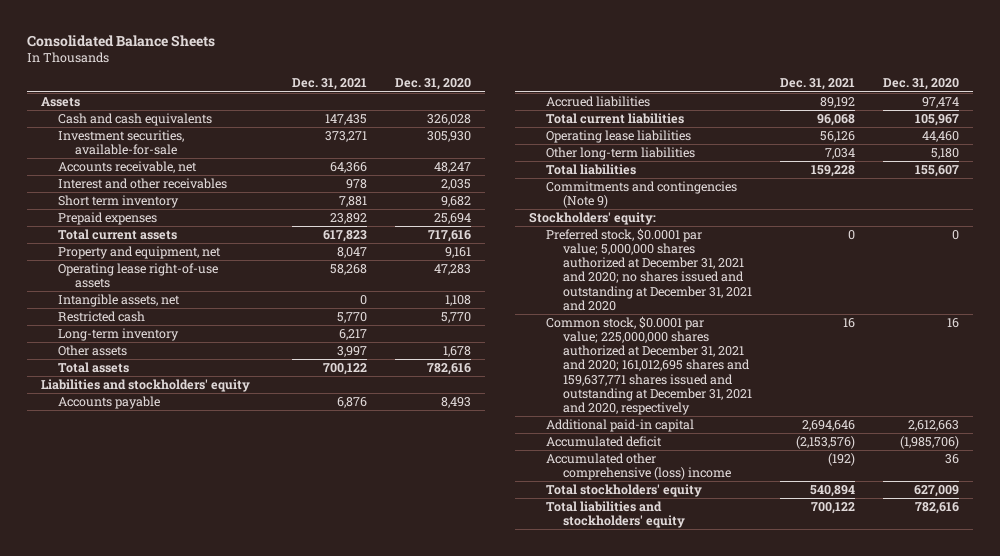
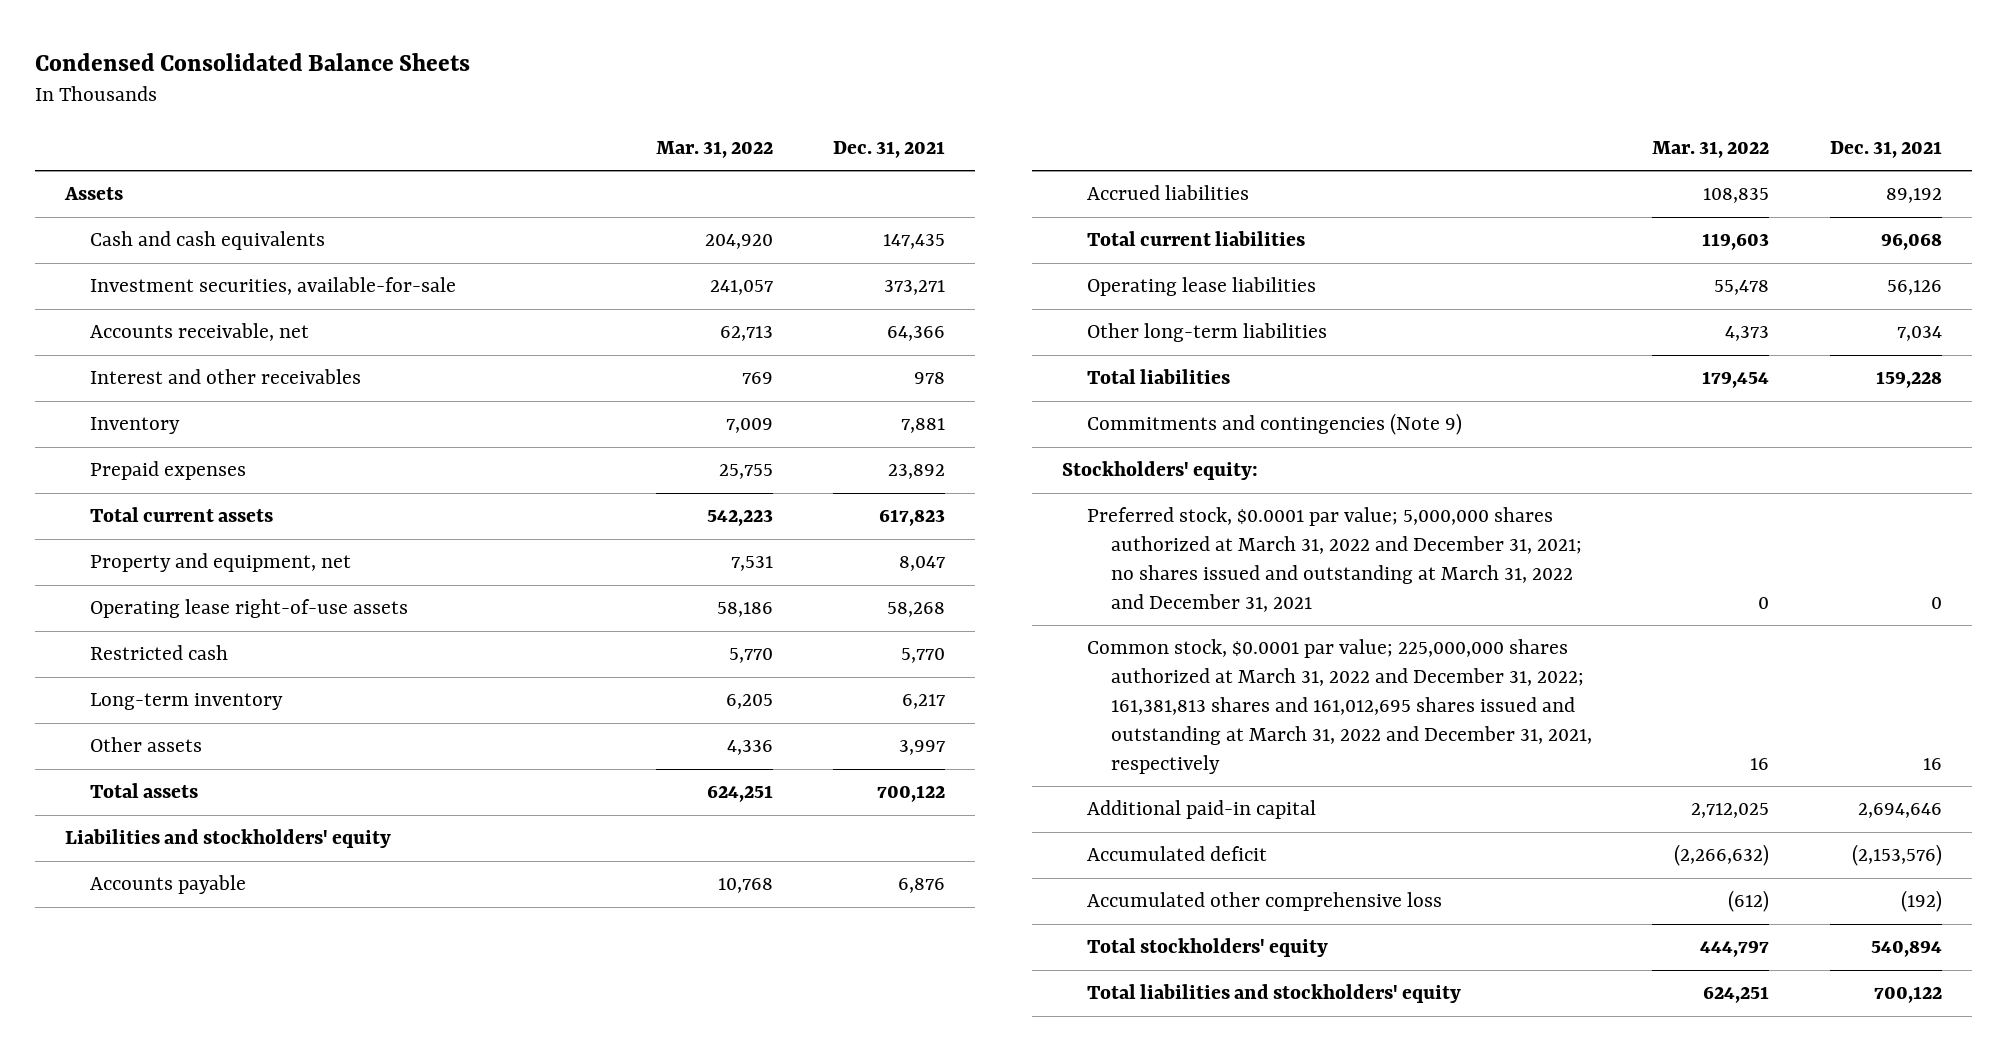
- Consolidated Balance Sheets
+ Condensed Consolidated Balance Sheets
- | Dec. 31, 2021 | Dec. 31, 2020
+ | Mar. 31, 2022 | Dec. 31, 2021
- Short term inventory | 7,881 | 9,682
+ Inventory | 7,009 | 7,881
- Intangible assets, net | 0 | 1,108
- Preferred stock, $0.0001 par value; 5,000,000 shares authorized at December 31, 2021 and 2020; no shares issued and outstanding at December 31, 2021 and 2020 | 0 | 0
- Common stock, $0.0001 par value; 225,000,000 shares authorized at December 31, 2021 and 2020; 161,012,695 shares and 159,637,771 shares issued and outstanding at December 31, 2021 and 2020, respectively | 16 | 16
+ Preferred stock, $0.0001 par value; 5,000,000 shares authorized at March 31, 2022 and December 31, 2021; no shares issued and outstanding at March 31, 2022 and December 31, 2021 | 0 | 0
+ Common stock, $0.0001 par value; 225,000,000 shares authorized at March 31, 2022 and December 31, 2022; 161,381,813 shares and 161,012,695 shares issued and outstanding at March 31, 2022 and December 31, 2021, respectively | 16 | 16
- Accumulated other comprehensive (loss) income | (192) | 36
+ Accumulated other comprehensive loss | (612) | (192)

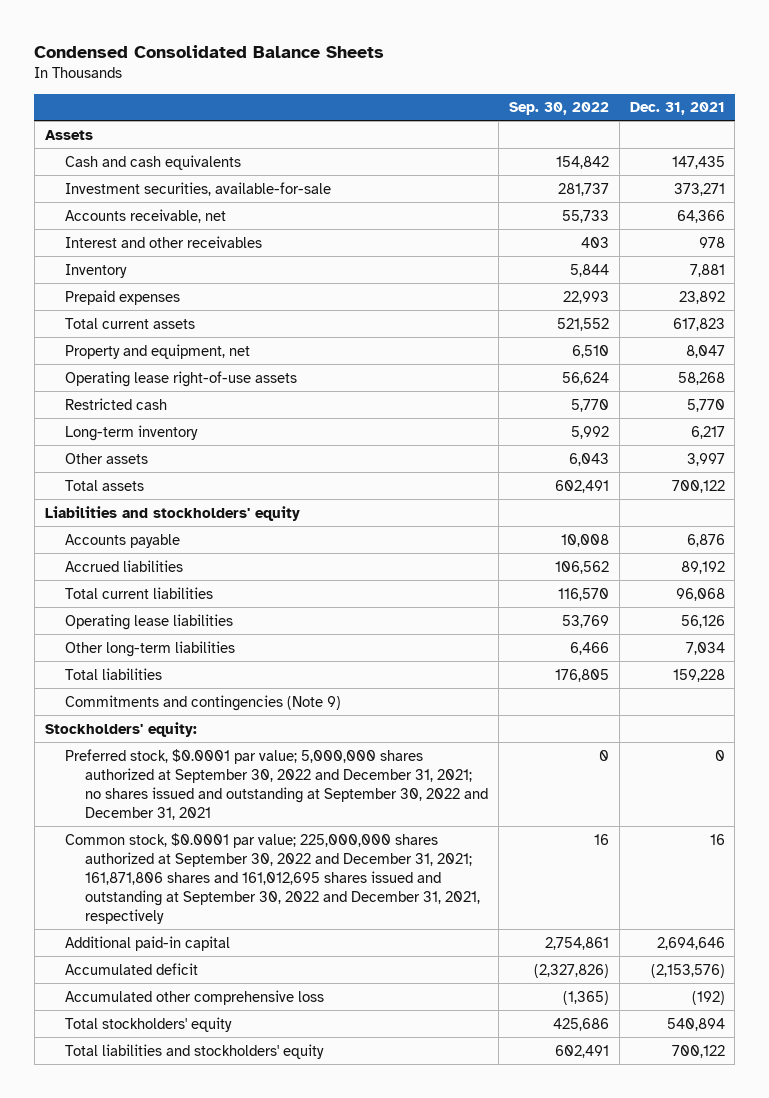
- | Mar. 31, 2022 | Dec. 31, 2021
+ | Sep. 30, 2022 | Dec. 31, 2021
- Preferred stock, $0.0001 par value; 5,000,000 shares authorized at March 31, 2022 and December 31, 2021; no shares issued and outstanding at March 31, 2022 and December 31, 2021 | 0 | 0
- Common stock, $0.0001 par value; 225,000,000 shares authorized at March 31, 2022 and December 31, 2022; 161,381,813 shares and 161,012,695 shares issued and outstanding at March 31, 2022 and December 31, 2021, respectively | 16 | 16
+ Preferred stock, $0.0001 par value; 5,000,000 shares authorized at September 30, 2022 and December 31, 2021; no shares issued and outstanding at September 30, 2022 and December 31, 2021 | 0 | 0
+ Common stock, $0.0001 par value; 225,000,000 shares authorized at September 30, 2022 and December 31, 2021; 161,871,806 shares and 161,012,695 shares issued and outstanding at September 30, 2022 and December 31, 2021, respectively | 16 | 16

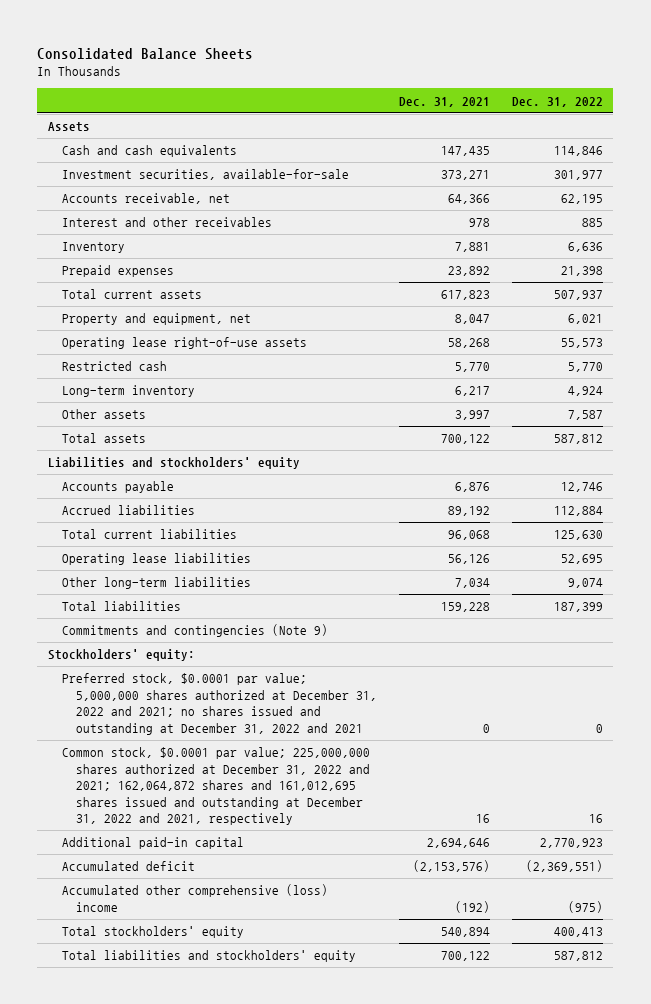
- Condensed Consolidated Balance Sheets
+ Consolidated Balance Sheets
- | Sep. 30, 2022 | Dec. 31, 2021
+ | Dec. 31, 2021 | Dec. 31, 2022
- Preferred stock, $0.0001 par value; 5,000,000 shares authorized at September 30, 2022 and December 31, 2021; no shares issued and outstanding at September 30, 2022 and December 31, 2021 | 0 | 0
- Common stock, $0.0001 par value; 225,000,000 shares authorized at September 30, 2022 and December 31, 2021; 161,871,806 shares and 161,012,695 shares issued and outstanding at September 30, 2022 and December 31, 2021, respectively | 16 | 16
+ Preferred stock, $0.0001 par value; 5,000,000 shares authorized at December 31, 2022 and 2021; no shares issued and outstanding at December 31, 2022 and 2021 | 0 | 0
+ Common stock, $0.0001 par value; 225,000,000 shares authorized at December 31, 2022 and 2021; 162,064,872 shares and 161,012,695 shares issued and outstanding at December 31, 2022 and 2021, respectively | 16 | 16
- Accumulated other comprehensive loss | (1,365) | (192)
+ Accumulated other comprehensive (loss) income | (192) | (975)

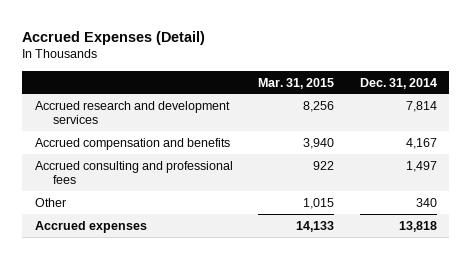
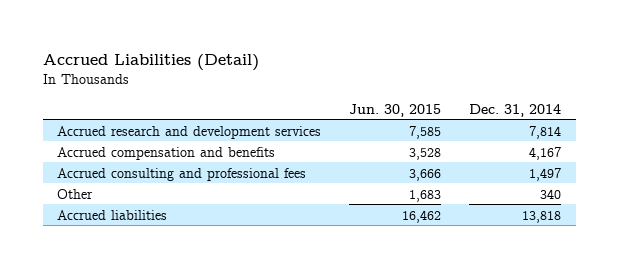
- Accrued Expenses (Detail)
+ Accrued Liabilities (Detail)
- | Mar. 31, 2015 | Dec. 31, 2014
+ | Jun. 30, 2015 | Dec. 31, 2014
- Accrued expenses | 14,133 | 13,818
+ Accrued liabilities | 16,462 | 13,818

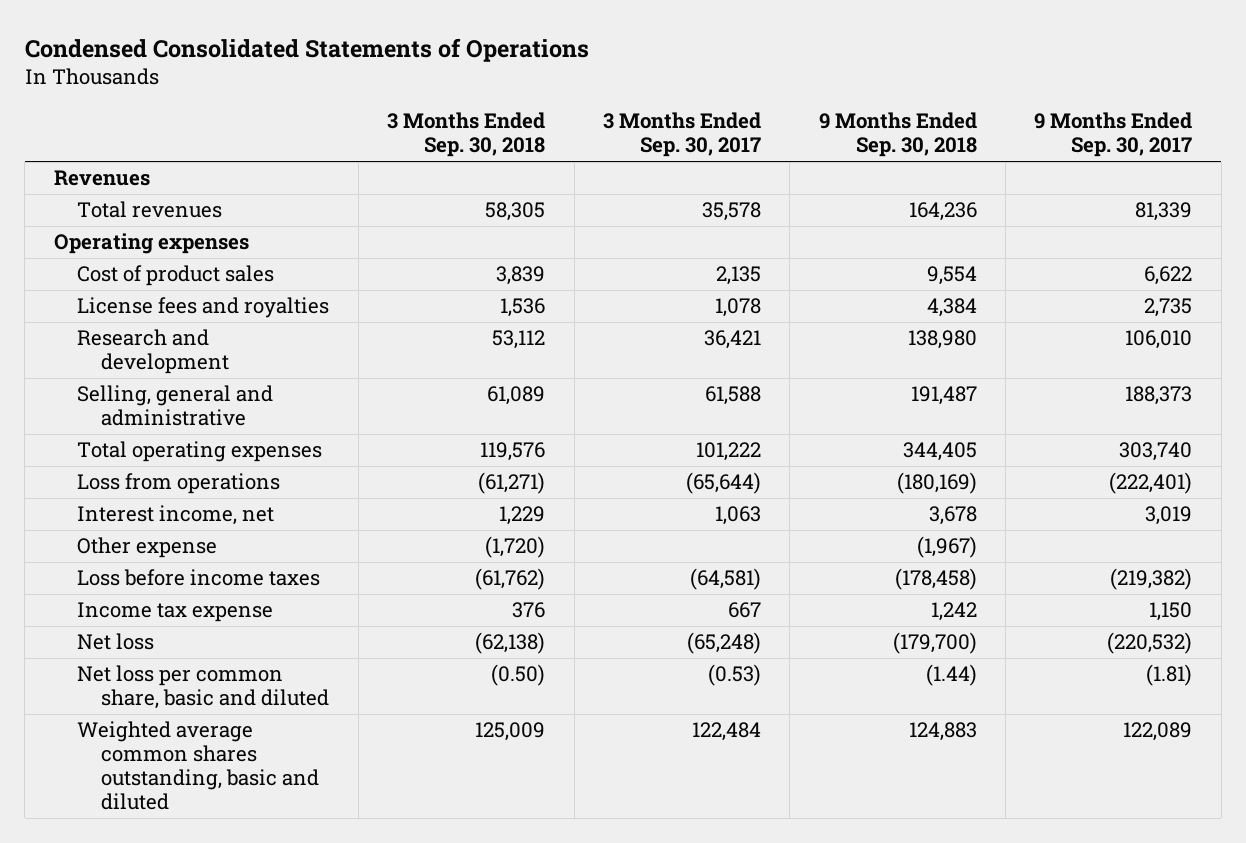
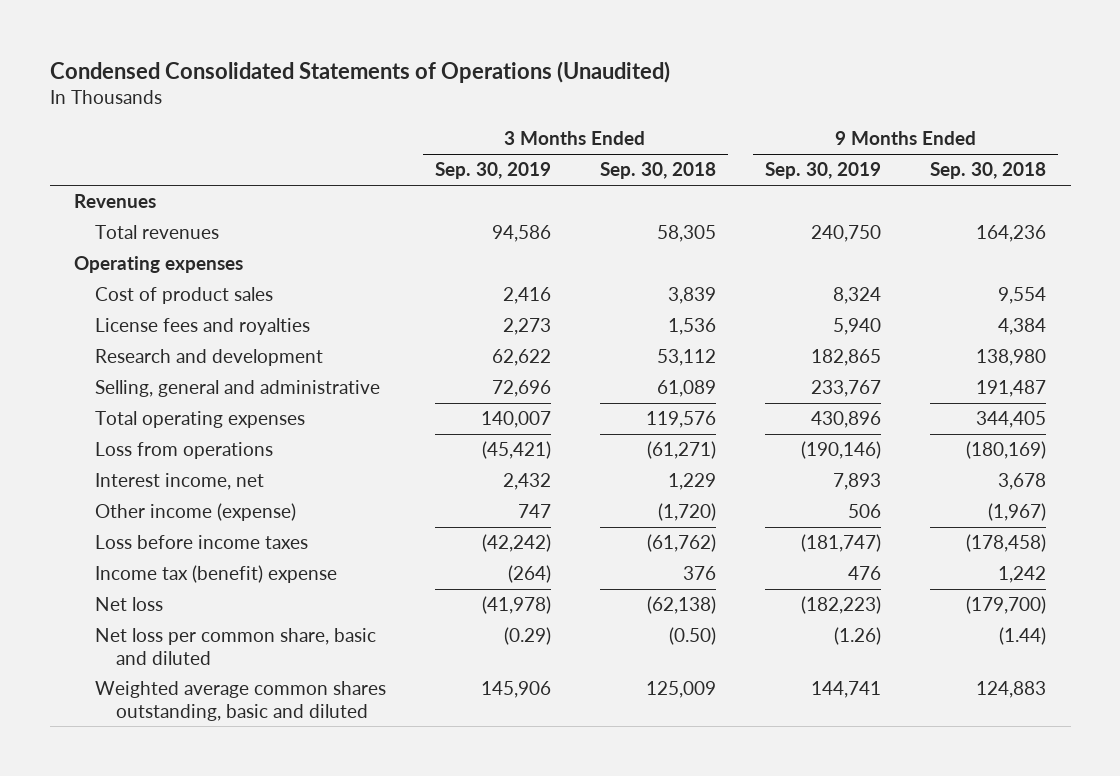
- Condensed Consolidated Statements of Operations
+ Condensed Consolidated Statements of Operations (Unaudited)
- | 3 Months Ended Sep. 30, 2018 | 3 Months Ended Sep. 30, 2017 | 9 Months Ended Sep. 30, 2018 | 9 Months Ended Sep. 30, 2017
+ | 3 Months Ended Sep. 30, 2019 | 3 Months Ended Sep. 30, 2018 | 9 Months Ended Sep. 30, 2019 | 9 Months Ended Sep. 30, 2018
- Other expense | (1,720) | | (1,967) |
+ Other income (expense) | 747 | (1,720) | 506 | (1,967)
- Income tax expense | 376 | 667 | 1,242 | 1,150
+ Income tax (benefit) expense | (264) | 376 | 476 | 1,242

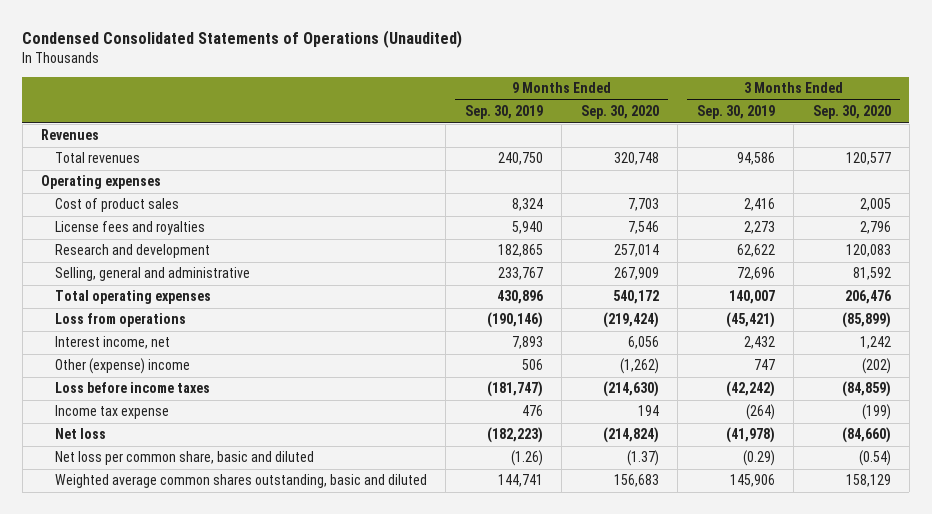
- | 3 Months Ended Sep. 30, 2019 | 3 Months Ended Sep. 30, 2018 | 9 Months Ended Sep. 30, 2019 | 9 Months Ended Sep. 30, 2018
+ | 9 Months Ended Sep. 30, 2019 | 9 Months Ended Sep. 30, 2020 | 3 Months Ended Sep. 30, 2019 | 3 Months Ended Sep. 30, 2020
- Other income (expense) | 747 | (1,720) | 506 | (1,967)
+ Other (expense) income | 506 | (1,262) | 747 | (202)
- Income tax (benefit) expense | (264) | 376 | 476 | 1,242
+ Income tax expense | 476 | 194 | (264) | (199)

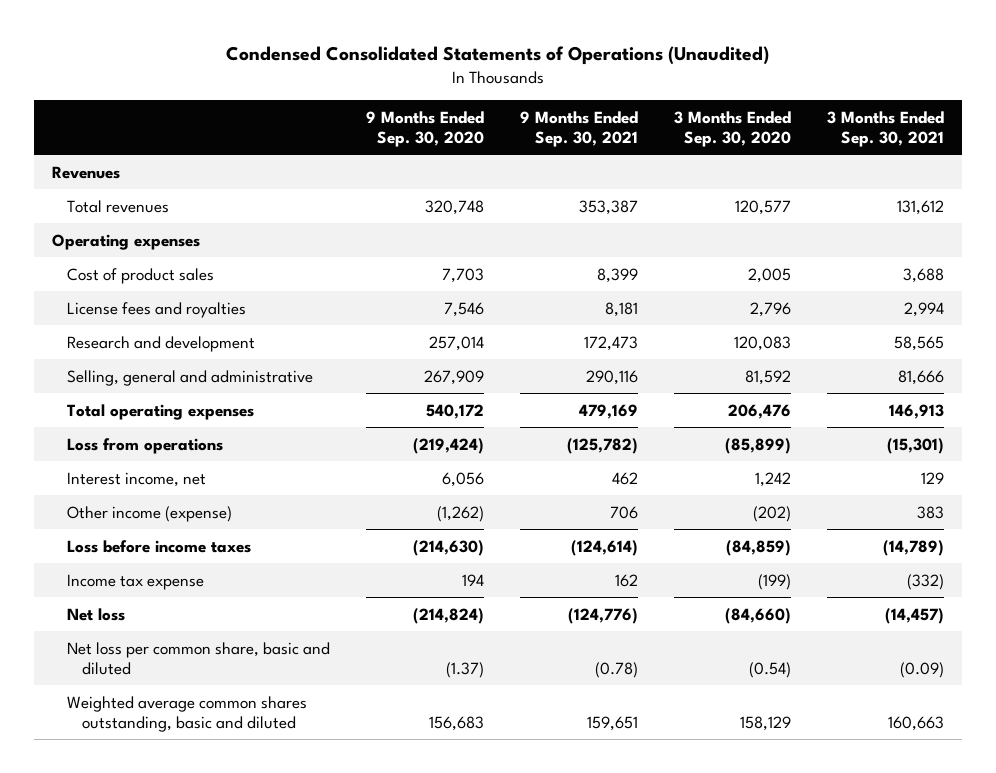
- | 9 Months Ended Sep. 30, 2019 | 9 Months Ended Sep. 30, 2020 | 3 Months Ended Sep. 30, 2019 | 3 Months Ended Sep. 30, 2020
+ | 9 Months Ended Sep. 30, 2020 | 9 Months Ended Sep. 30, 2021 | 3 Months Ended Sep. 30, 2020 | 3 Months Ended Sep. 30, 2021
- Other (expense) income | 506 | (1,262) | 747 | (202)
+ Other income (expense) | (1,262) | 706 | (202) | 383

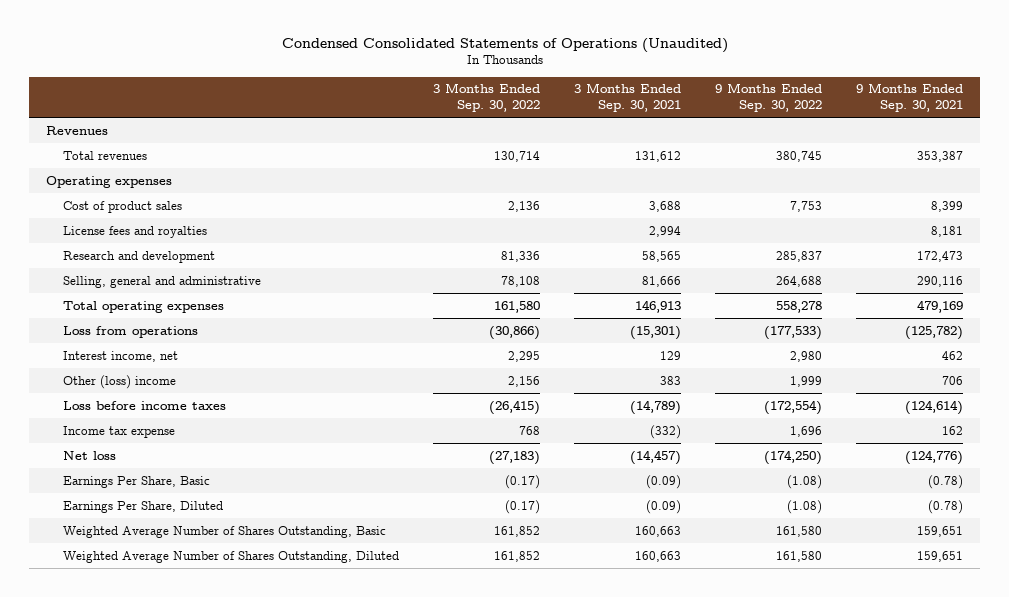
- | 9 Months Ended Sep. 30, 2020 | 9 Months Ended Sep. 30, 2021 | 3 Months Ended Sep. 30, 2020 | 3 Months Ended Sep. 30, 2021
+ | 3 Months Ended Sep. 30, 2022 | 3 Months Ended Sep. 30, 2021 | 9 Months Ended Sep. 30, 2022 | 9 Months Ended Sep. 30, 2021
- Other income (expense) | (1,262) | 706 | (202) | 383
+ Other (loss) income | 2,156 | 383 | 1,999 | 706
- Net loss per common share, basic and diluted | (1.37) | (0.78) | (0.54) | (0.09)
- Weighted average common shares outstanding, basic and diluted | 156,683 | 159,651 | 158,129 | 160,663
+ Earnings Per Share, Basic | (0.17) | (0.09) | (1.08) | (0.78)
+ Earnings Per Share, Diluted | (0.17) | (0.09) | (1.08) | (0.78)
+ Weighted Average Number of Shares Outstanding, Basic | 161,852 | 160,663 | 161,580 | 159,651
+ Weighted Average Number of Shares Outstanding, Diluted | 161,852 | 160,663 | 161,580 | 159,651

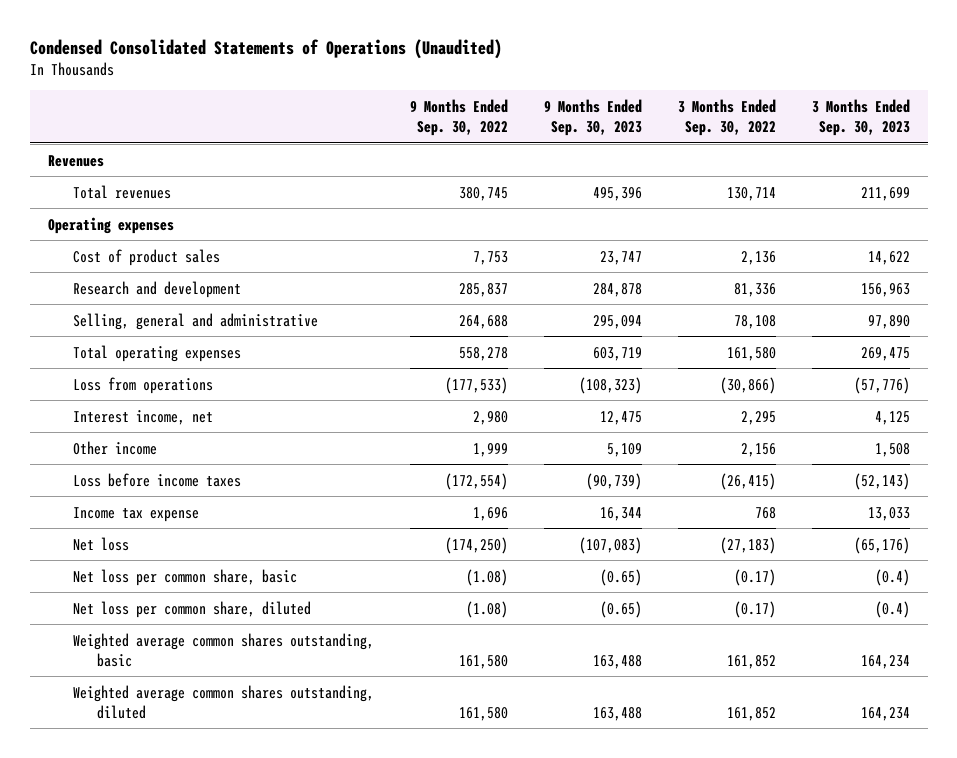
- | 3 Months Ended Sep. 30, 2022 | 3 Months Ended Sep. 30, 2021 | 9 Months Ended Sep. 30, 2022 | 9 Months Ended Sep. 30, 2021
+ | 9 Months Ended Sep. 30, 2022 | 9 Months Ended Sep. 30, 2023 | 3 Months Ended Sep. 30, 2022 | 3 Months Ended Sep. 30, 2023
- License fees and royalties | | 2,994 | | 8,181
- Other (loss) income | 2,156 | 383 | 1,999 | 706
+ Other income | 1,999 | 5,109 | 2,156 | 1,508
- Earnings Per Share, Basic | (0.17) | (0.09) | (1.08) | (0.78)
- Earnings Per Share, Diluted | (0.17) | (0.09) | (1.08) | (0.78)
- Weighted Average Number of Shares Outstanding, Basic | 161,852 | 160,663 | 161,580 | 159,651
- Weighted Average Number of Shares Outstanding, Diluted | 161,852 | 160,663 | 161,580 | 159,651
+ Net loss per common share, basic | (1.08) | (0.65) | (0.17) | (0.4)
+ Net loss per common share, diluted | (1.08) | (0.65) | (0.17) | (0.4)
+ Weighted average common shares outstanding, basic | 161,580 | 163,488 | 161,852 | 164,234
+ Weighted average common shares outstanding, diluted | 161,580 | 163,488 | 161,852 | 164,234

